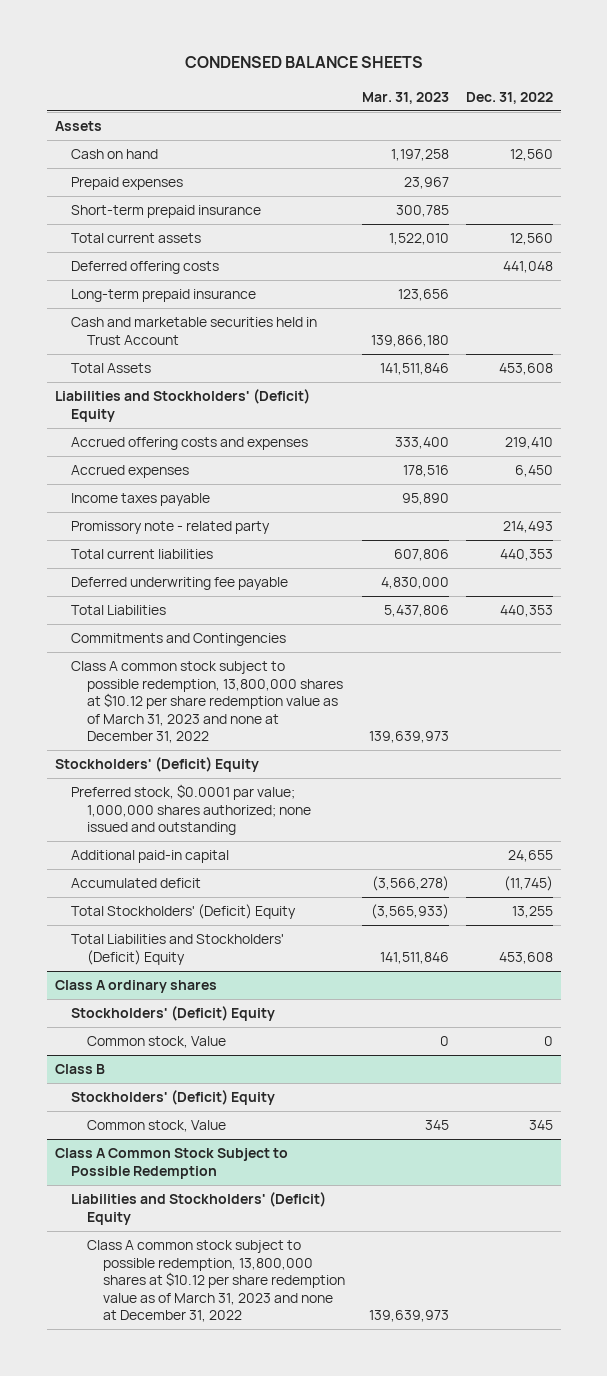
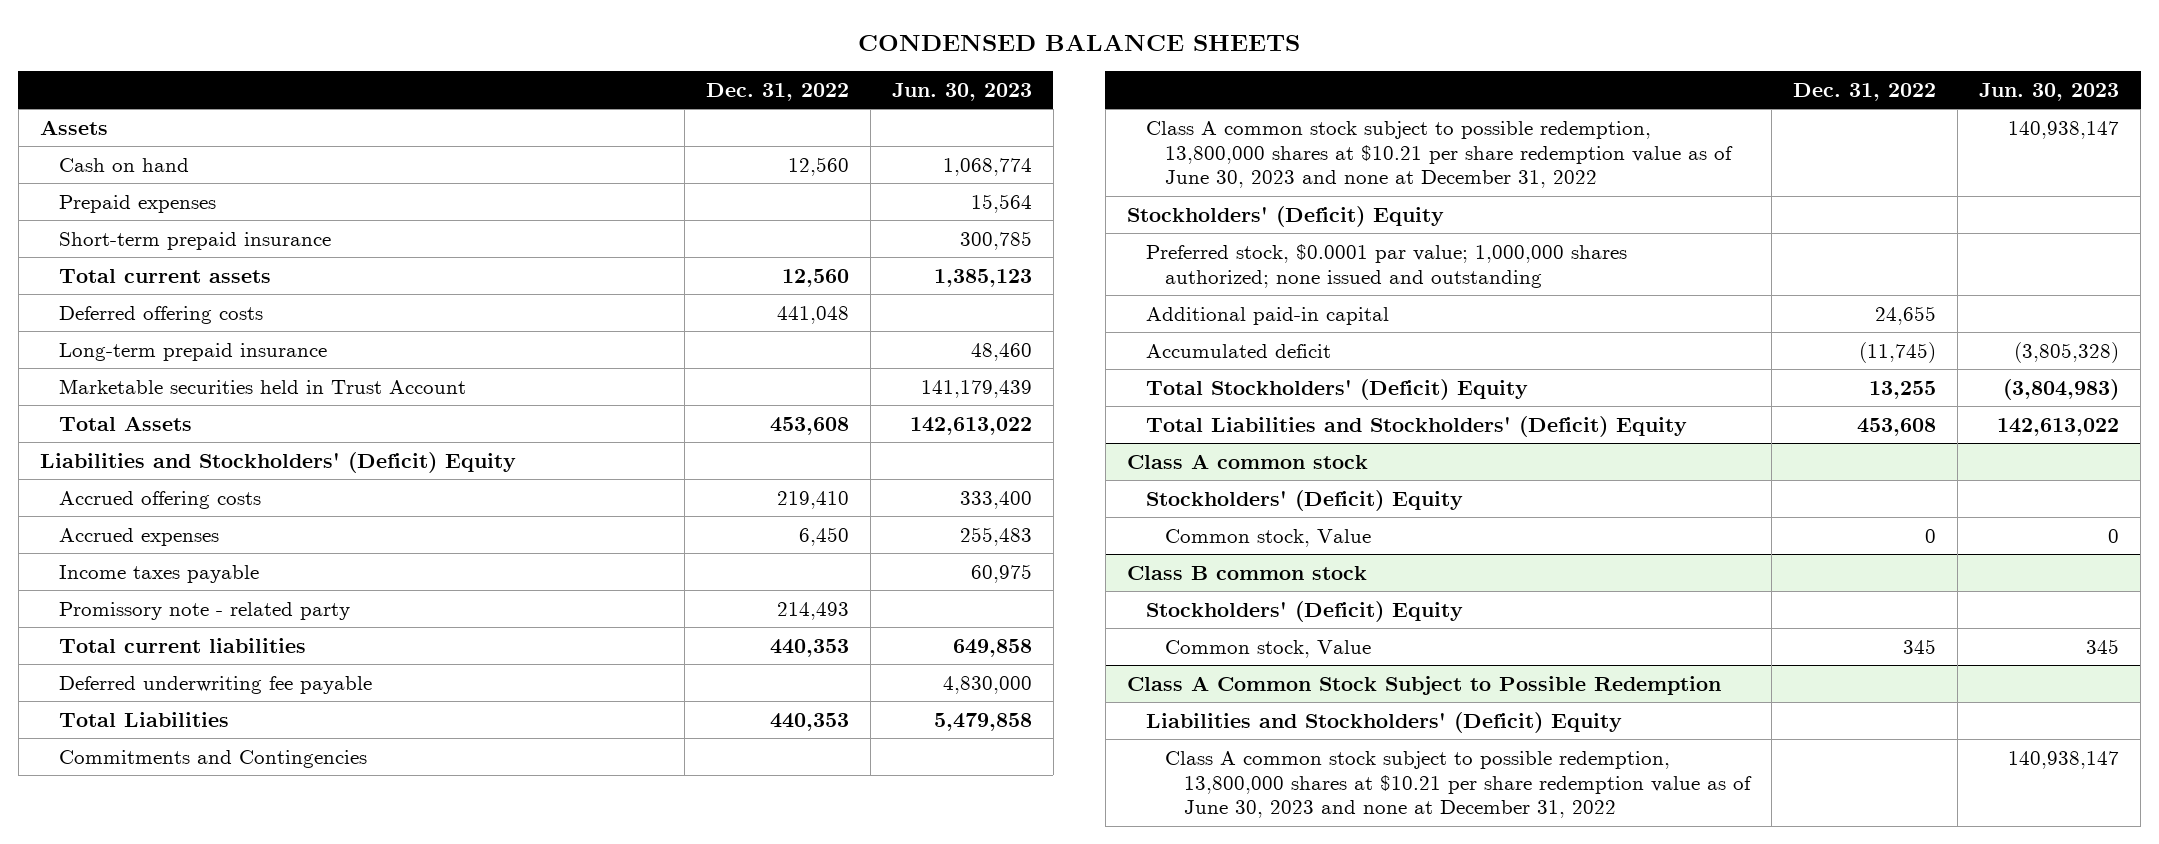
- | Mar. 31, 2023 | Dec. 31, 2022
+ | Dec. 31, 2022 | Jun. 30, 2023
- Cash and marketable securities held in Trust Account | 139,866,180 |
+ Marketable securities held in Trust Account | | 141,179,439
- Accrued offering costs and expenses | 333,400 | 219,410
+ Accrued offering costs | 219,410 | 333,400
- Class A common stock subject to possible redemption, 13,800,000 shares at $10.12 per share redemption value as of March 31, 2023 and none at December 31, 2022 | 139,639,973 |
+ Class A common stock subject to possible redemption, 13,800,000 shares at $10.21 per share redemption value as of June 30, 2023 and none at December 31, 2022 | | 140,938,147
- Class A ordinary shares
+ Class A common stock
- Class B
+ Class B common stock
@ Class A Common Stock Subject to Possible Redemption
- Class A common stock subject to possible redemption, 13,800,000 shares at $10.12 per share redemption value as of March 31, 2023 and none at December 31, 2022 | 139,639,973 |
+ Class A common stock subject to possible redemption, 13,800,000 shares at $10.21 per share redemption value as of June 30, 2023 and none at December 31, 2022 | | 140,938,147

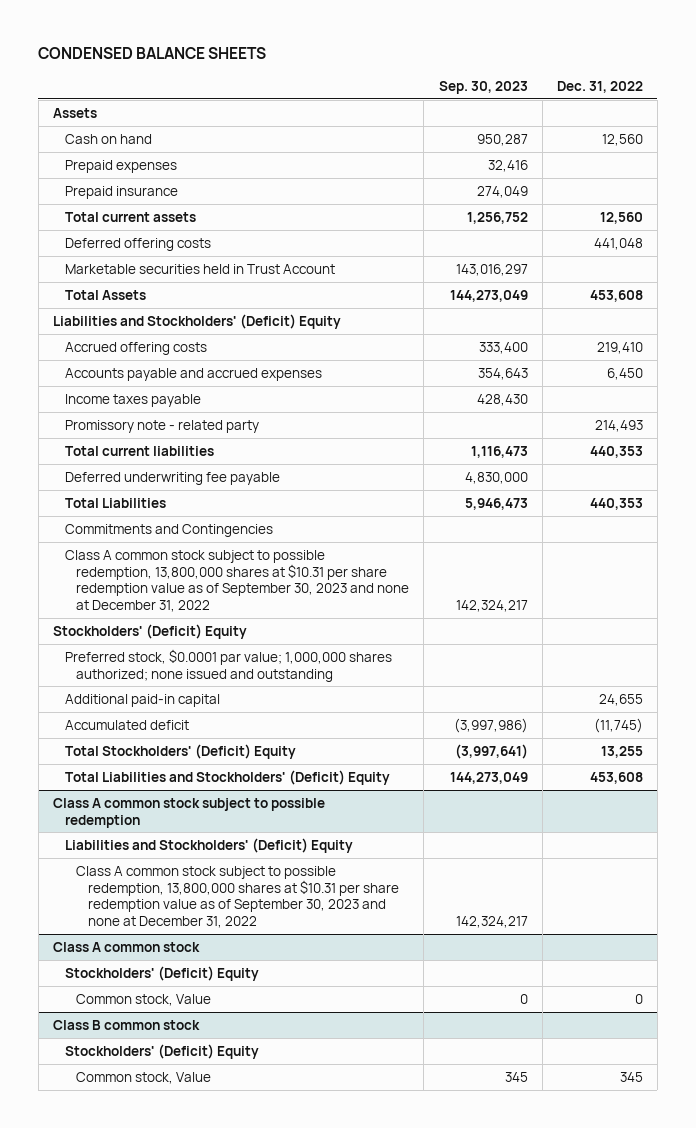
- | Dec. 31, 2022 | Jun. 30, 2023
+ | Sep. 30, 2023 | Dec. 31, 2022
- Short-term prepaid insurance | | 300,785
+ Prepaid insurance | 274,049 |
- Long-term prepaid insurance | | 48,460
- Accrued expenses | 6,450 | 255,483
+ Accounts payable and accrued expenses | 354,643 | 6,450
- Class A common stock subject to possible redemption, 13,800,000 shares at $10.21 per share redemption value as of June 30, 2023 and none at December 31, 2022 | | 140,938,147
+ Class A common stock subject to possible redemption, 13,800,000 shares at $10.31 per share redemption value as of September 30, 2023 and none at December 31, 2022 | 142,324,217 |
+ Class A common stock subject to possible redemption
+ Liabilities and Stockholders' (Deficit) Equity
+ Class A common stock subject to possible redemption, 13,800,000 shares at $10.31 per share redemption value as of September 30, 2023 and none at December 31, 2022 | 142,324,217 |
- Class A Common Stock Subject to Possible Redemption
- Liabilities and Stockholders' (Deficit) Equity
- Class A common stock subject to possible redemption, 13,800,000 shares at $10.21 per share redemption value as of June 30, 2023 and none at December 31, 2022 | | 140,938,147

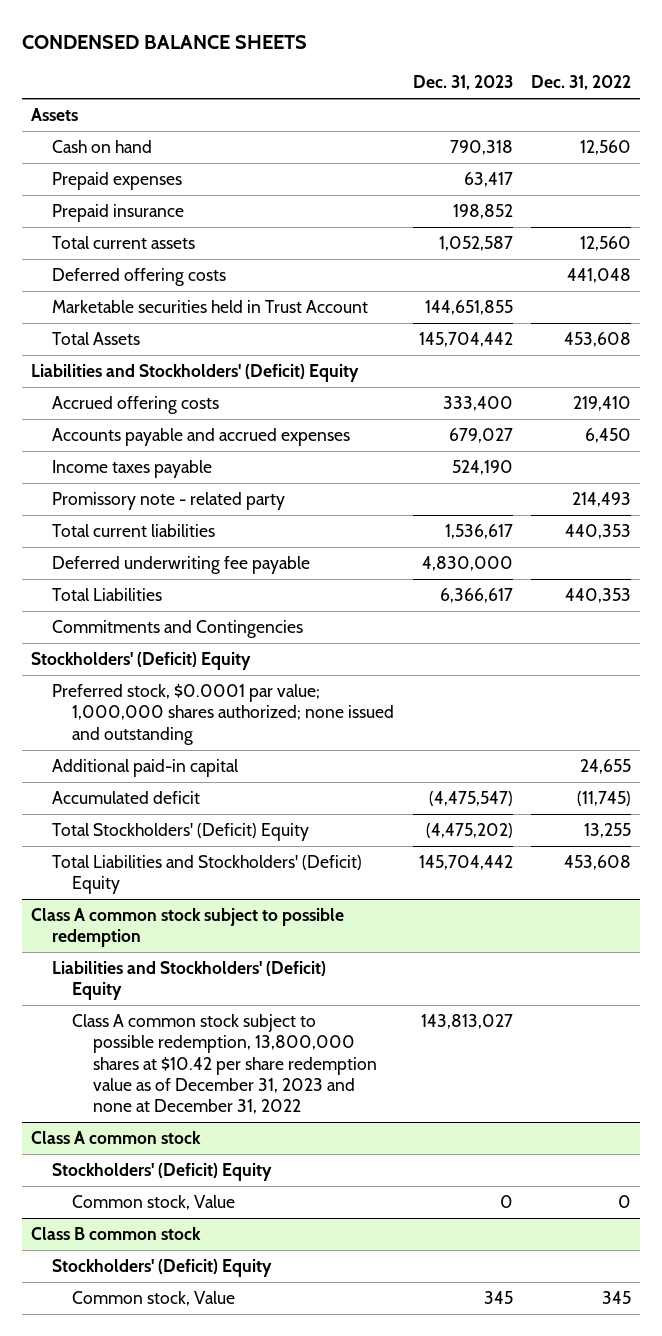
- | Sep. 30, 2023 | Dec. 31, 2022
+ | Dec. 31, 2023 | Dec. 31, 2022
- Class A common stock subject to possible redemption, 13,800,000 shares at $10.31 per share redemption value as of September 30, 2023 and none at December 31, 2022 | 142,324,217 |
@ Class A common stock subject to possible redemption
- Class A common stock subject to possible redemption, 13,800,000 shares at $10.31 per share redemption value as of September 30, 2023 and none at December 31, 2022 | 142,324,217 |
+ Class A common stock subject to possible redemption, 13,800,000 shares at $10.42 per share redemption value as of December 31, 2023 and none at December 31, 2022 | 143,813,027 |

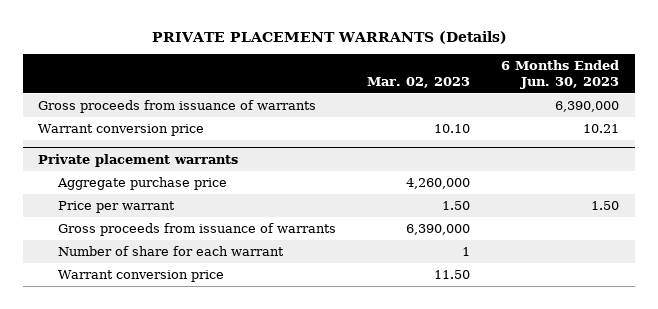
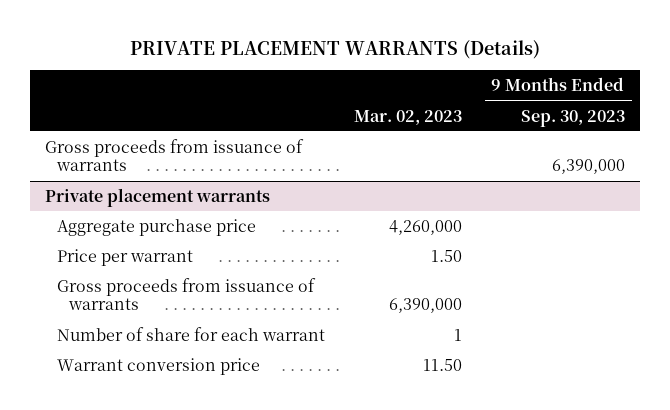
- | Mar. 02, 2023 | 6 Months Ended Jun. 30, 2023
+ | Mar. 02, 2023 | 9 Months Ended Sep. 30, 2023
- Warrant conversion price | 10.10 | 10.21

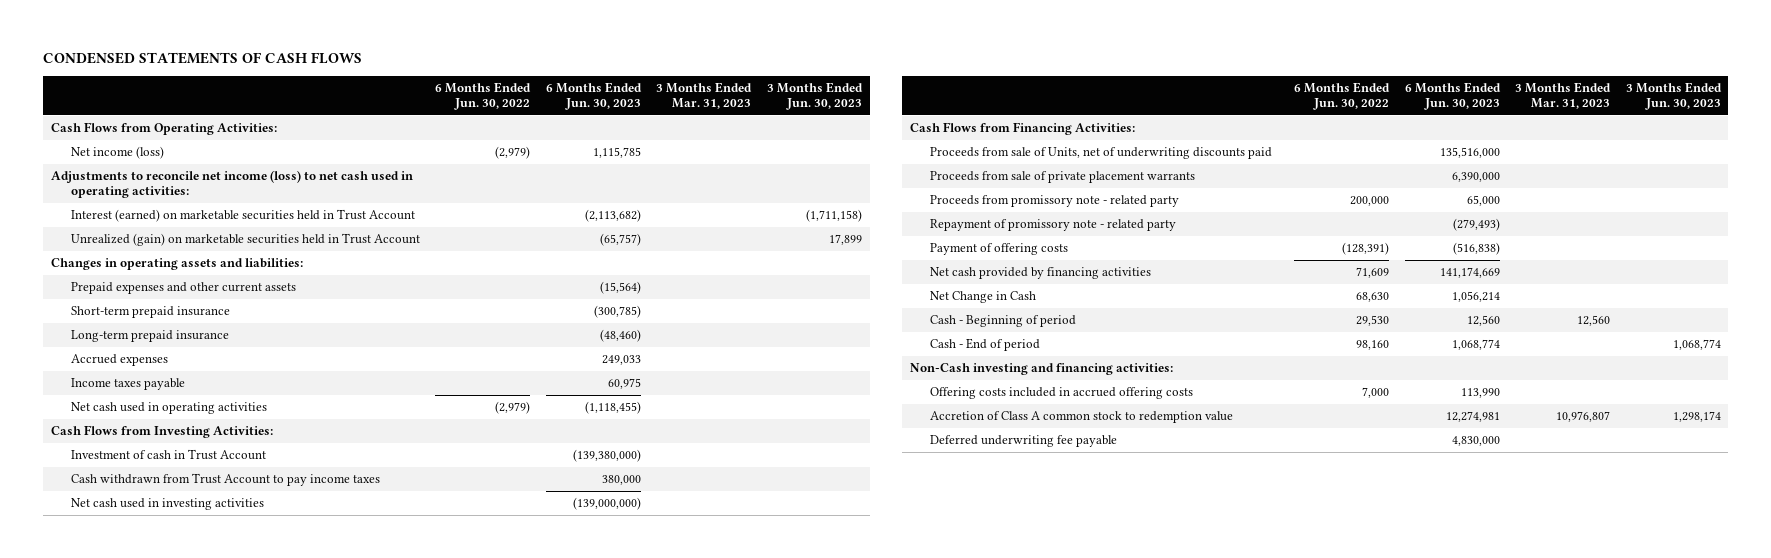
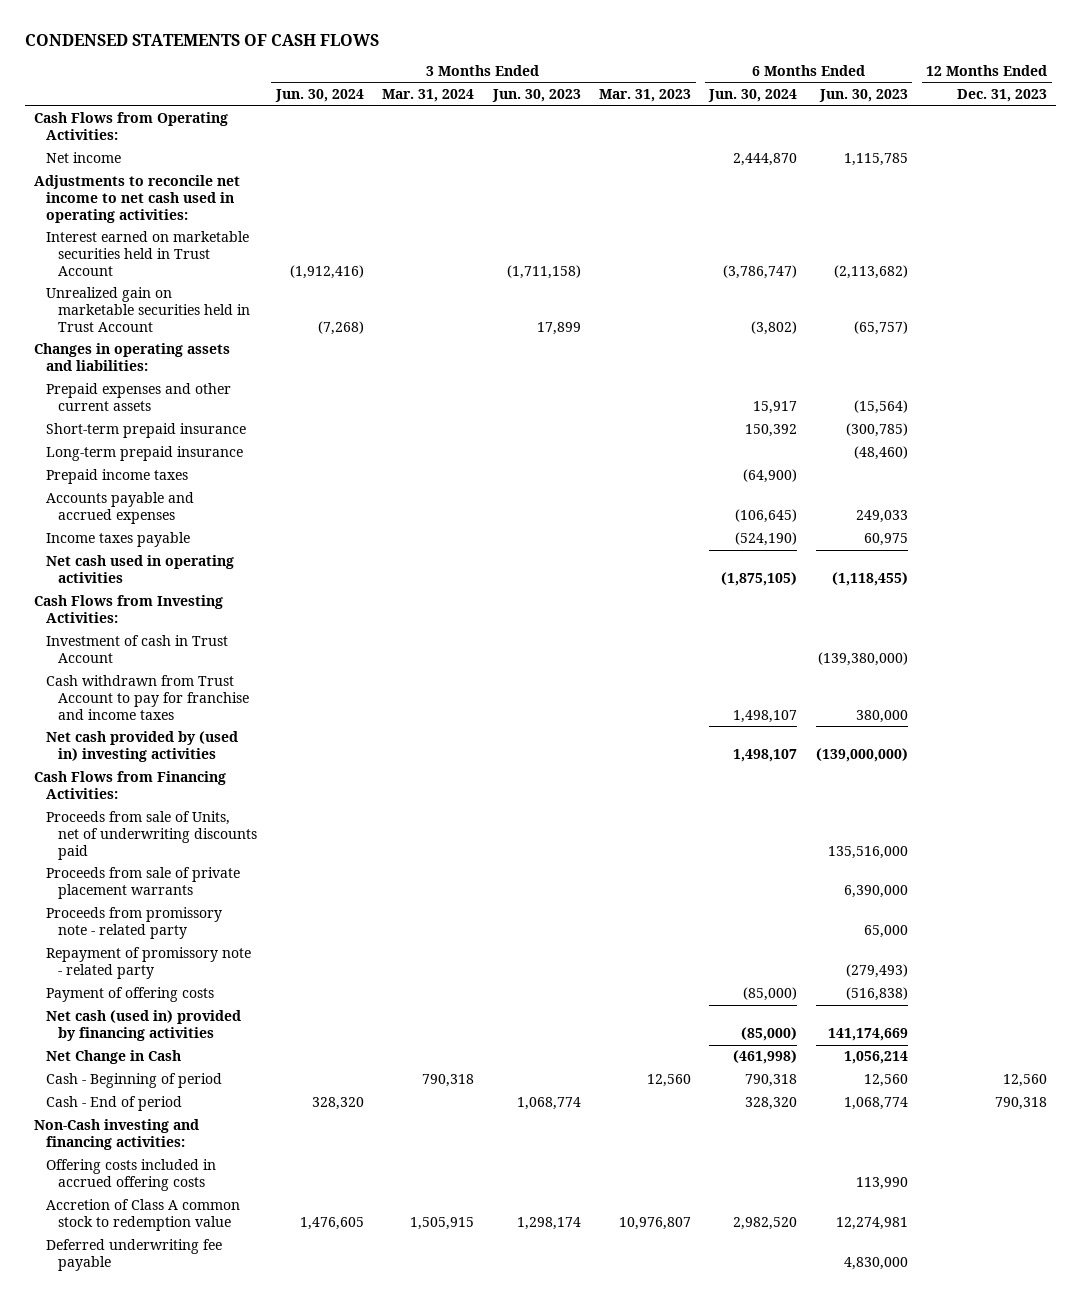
- | 6 Months Ended Jun. 30, 2022 | 6 Months Ended Jun. 30, 2023 | 3 Months Ended Mar. 31, 2023 | 3 Months Ended Jun. 30, 2023
+ | 3 Months Ended Jun. 30, 2024 | 3 Months Ended Mar. 31, 2024 | 3 Months Ended Jun. 30, 2023 | 3 Months Ended Mar. 31, 2023 | 6 Months Ended Jun. 30, 2024 | 6 Months Ended Jun. 30, 2023 | 12 Months Ended Dec. 31, 2023
- Net income (loss) | (2,979) | 1,115,785 | |
- Adjustments to reconcile net income (loss) to net cash used in operating activities:
- Interest (earned) on marketable securities held in Trust Account | | (2,113,682) | | (1,711,158)
- Unrealized (gain) on marketable securities held in Trust Account | | (65,757) | | 17,899
+ Net income | | | | | 2,444,870 | 1,115,785 |
+ Adjustments to reconcile net income to net cash used in operating activities:
+ Interest earned on marketable securities held in Trust Account | (1,912,416) | | (1,711,158) | | (3,786,747) | (2,113,682) |
+ Unrealized gain on marketable securities held in Trust Account | (7,268) | | 17,899 | | (3,802) | (65,757) |
- Accrued expenses | | 249,033 | |
+ Prepaid income taxes | | | | | (64,900) | |
+ Accounts payable and accrued expenses | | | | | (106,645) | 249,033 |
- Cash withdrawn from Trust Account to pay income taxes | | 380,000 | |
- Net cash used in investing activities | | (139,000,000) | |
+ Cash withdrawn from Trust Account to pay for franchise and income taxes | | | | | 1,498,107 | 380,000 |
+ Net cash provided by (used in) investing activities | | | | | 1,498,107 | (139,000,000) |
- Net cash provided by financing activities | 71,609 | 141,174,669 | |
+ Net cash (used in) provided by financing activities | | | | | (85,000) | 141,174,669 |

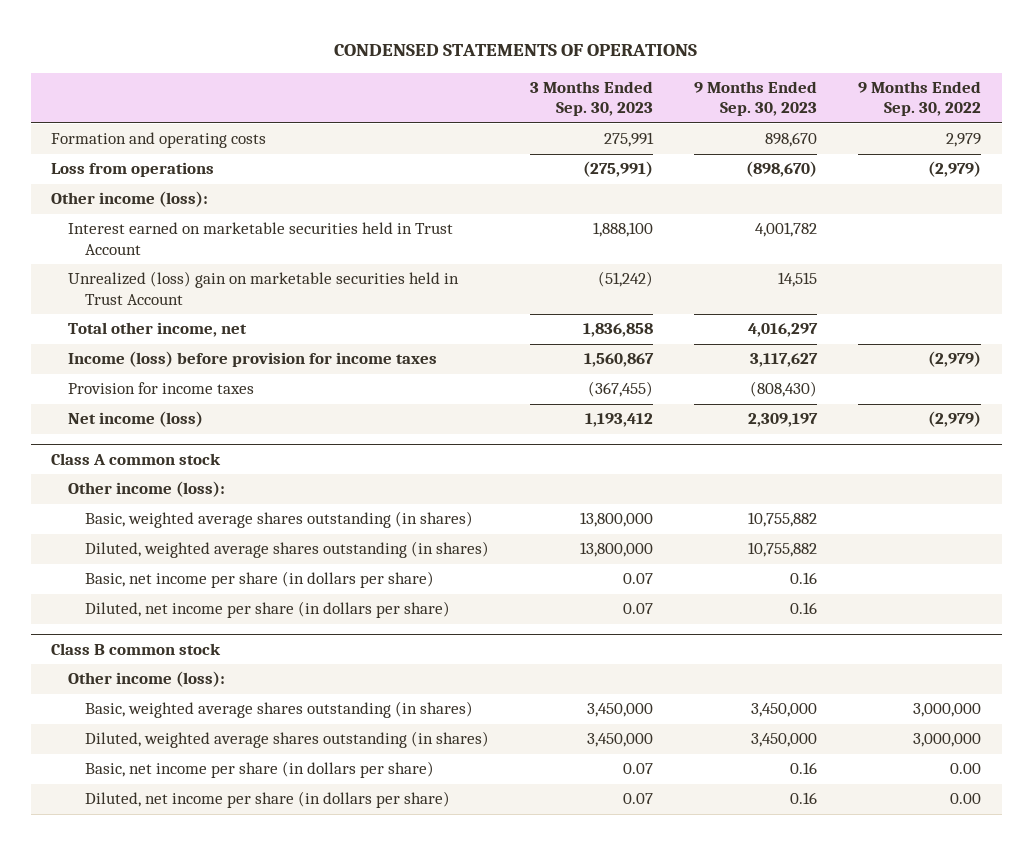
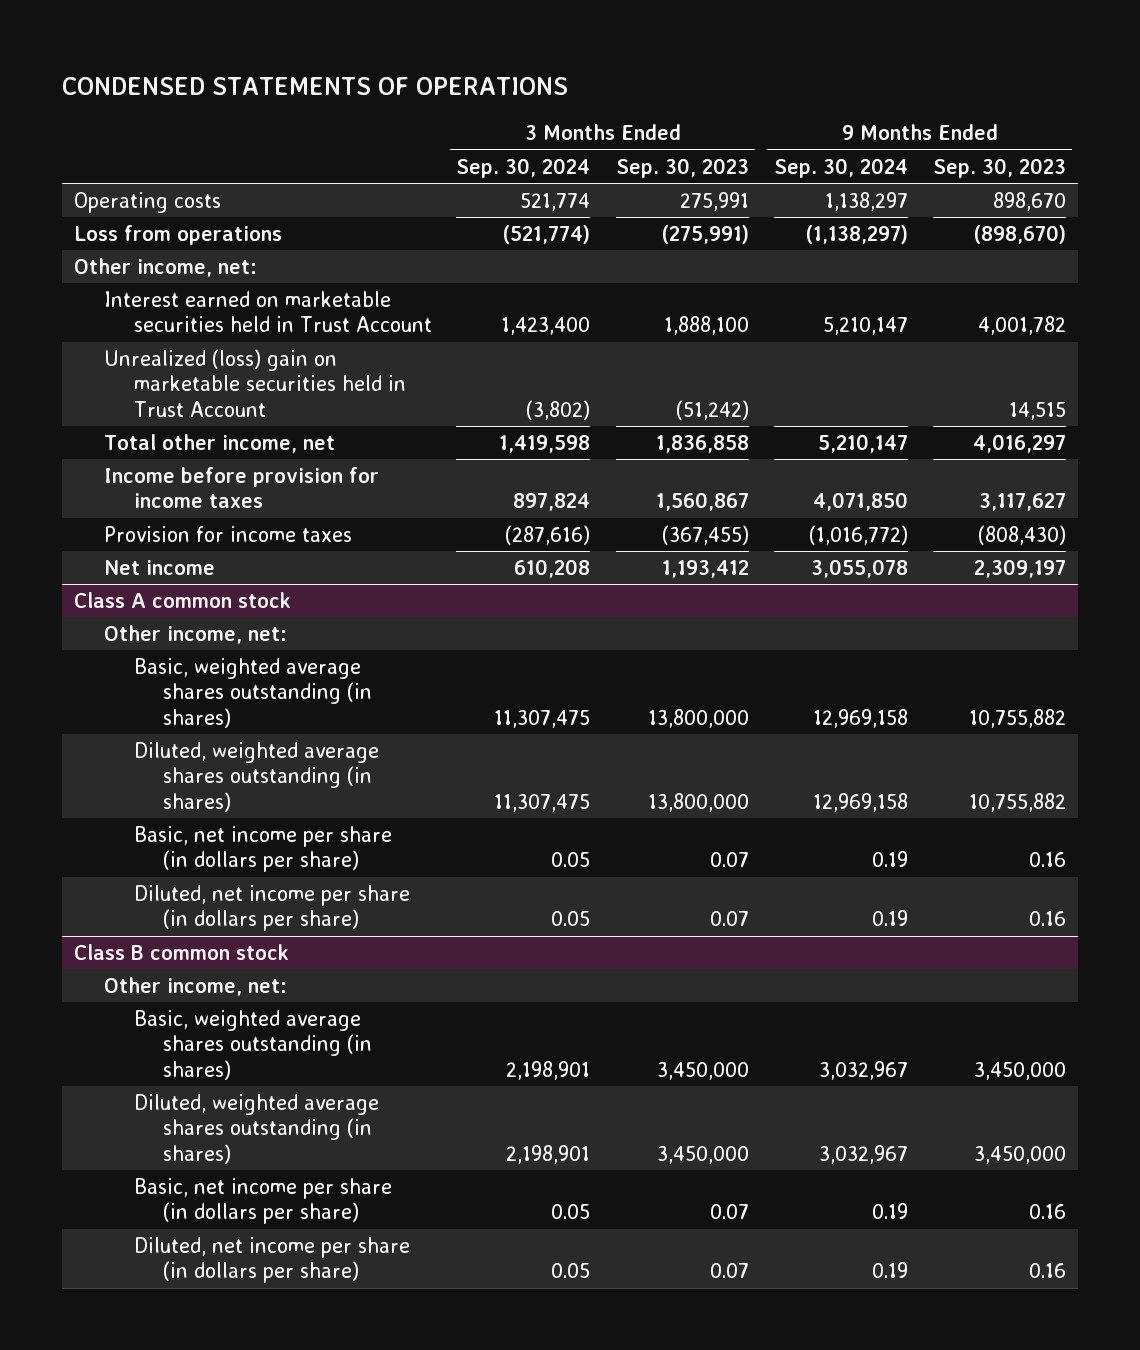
- | 3 Months Ended Sep. 30, 2023 | 9 Months Ended Sep. 30, 2023 | 9 Months Ended Sep. 30, 2022
+ | 3 Months Ended Sep. 30, 2024 | 3 Months Ended Sep. 30, 2023 | 9 Months Ended Sep. 30, 2024 | 9 Months Ended Sep. 30, 2023
- Formation and operating costs | 275,991 | 898,670 | 2,979
+ Operating costs | 521,774 | 275,991 | 1,138,297 | 898,670
- Other income (loss):
+ Other income, net:
- Income (loss) before provision for income taxes | 1,560,867 | 3,117,627 | (2,979)
+ Income before provision for income taxes | 897,824 | 1,560,867 | 4,071,850 | 3,117,627
- Net income (loss) | 1,193,412 | 2,309,197 | (2,979)
+ Net income | 610,208 | 1,193,412 | 3,055,078 | 2,309,197
@ Class A common stock
- Other income (loss):
+ Other income, net:
@ Class B common stock
- Other income (loss):
+ Other income, net:

